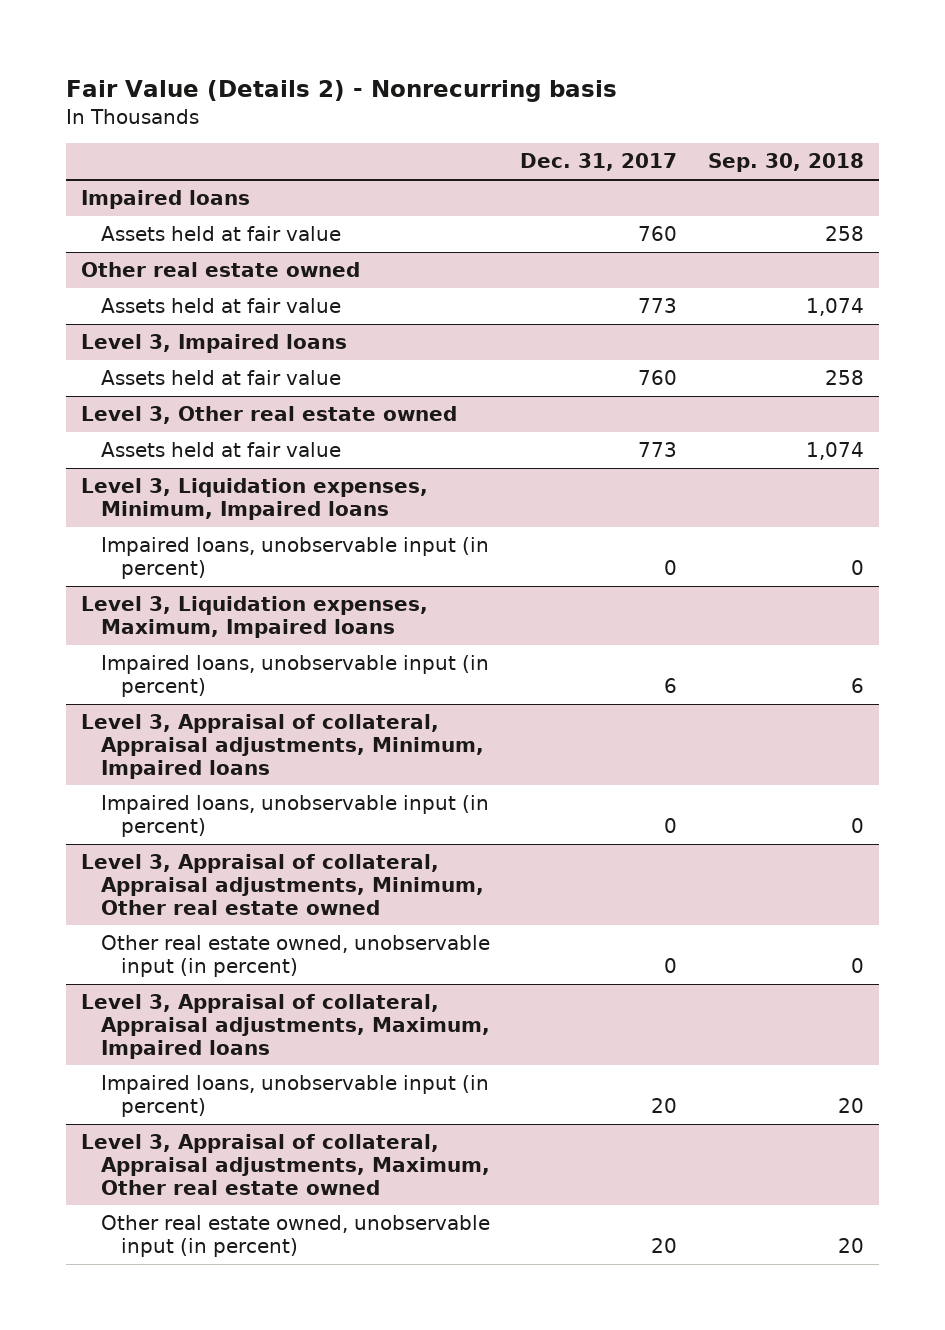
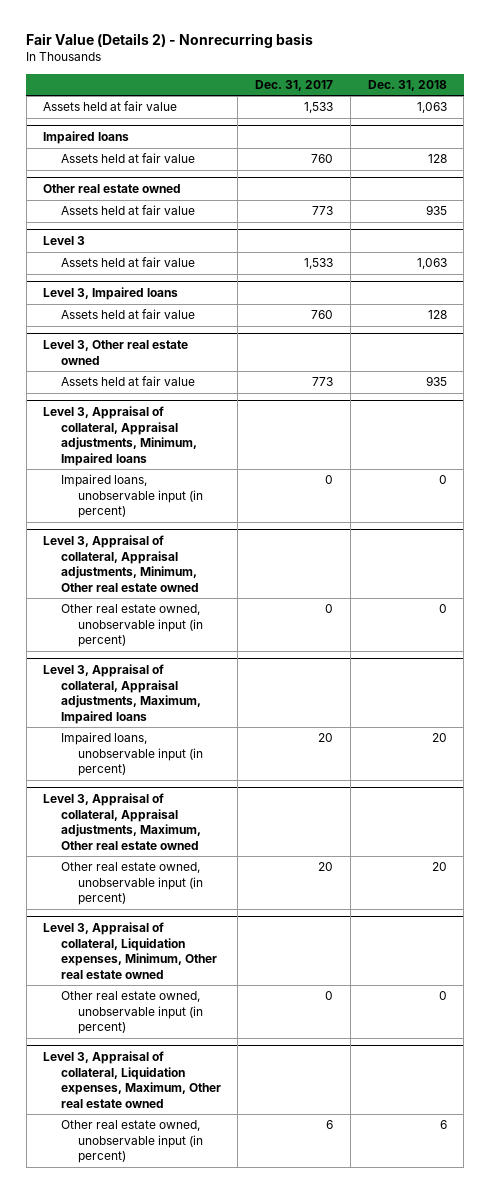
- | Dec. 31, 2017 | Sep. 30, 2018
+ | Dec. 31, 2017 | Dec. 31, 2018
+ Assets held at fair value | 1,533 | 1,063
+ Level 3
+ Assets held at fair value | 1,533 | 1,063
- Level 3, Liquidation expenses, Minimum, Impaired loans
- Impaired loans, unobservable input (in percent) | 0 | 0
- Level 3, Liquidation expenses, Maximum, Impaired loans
- Impaired loans, unobservable input (in percent) | 6 | 6
+ Level 3, Appraisal of collateral, Liquidation expenses, Minimum, Other real estate owned
+ Other real estate owned, unobservable input (in percent) | 0 | 0
+ Level 3, Appraisal of collateral, Liquidation expenses, Maximum, Other real estate owned
+ Other real estate owned, unobservable input (in percent) | 6 | 6

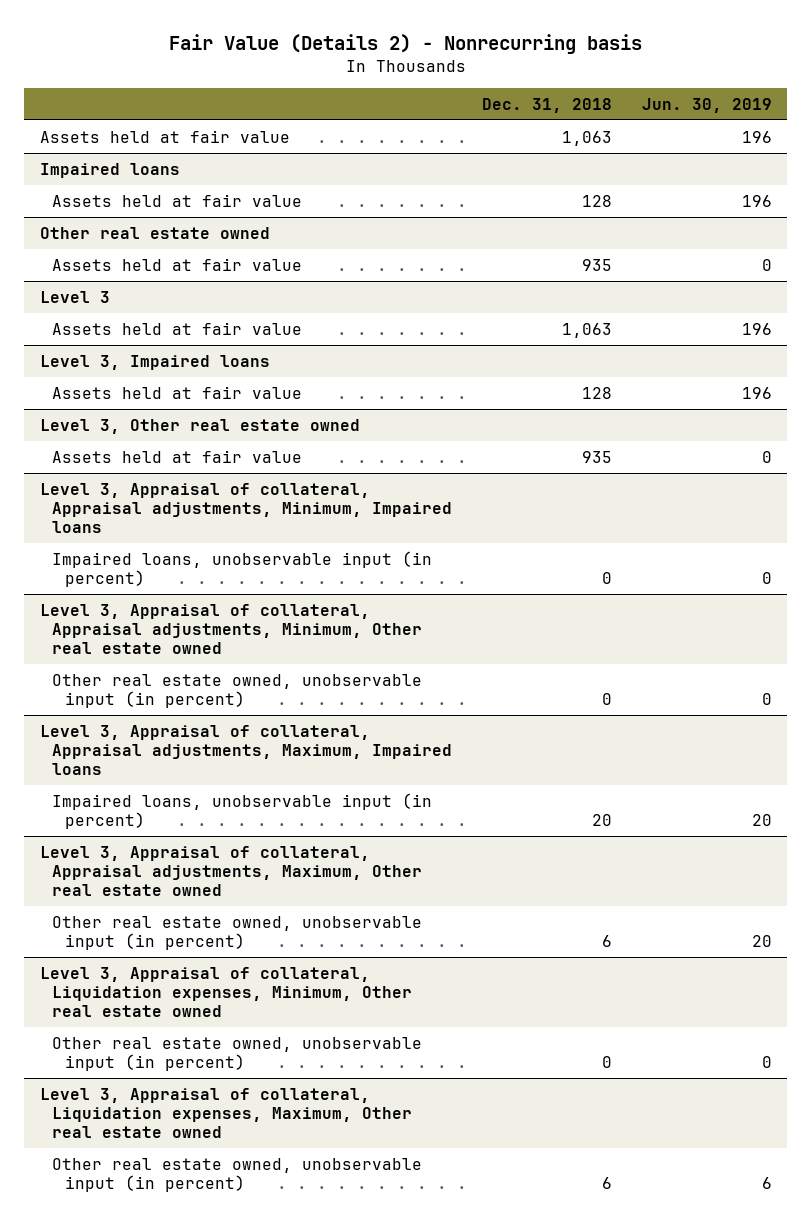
- | Dec. 31, 2017 | Dec. 31, 2018
+ | Dec. 31, 2018 | Jun. 30, 2019
@ Level 3, Appraisal of collateral, Appraisal adjustments, Maximum, Other real estate owned
- Other real estate owned, unobservable input (in percent) | 20 | 20
+ Other real estate owned, unobservable input (in percent) | 6 | 20

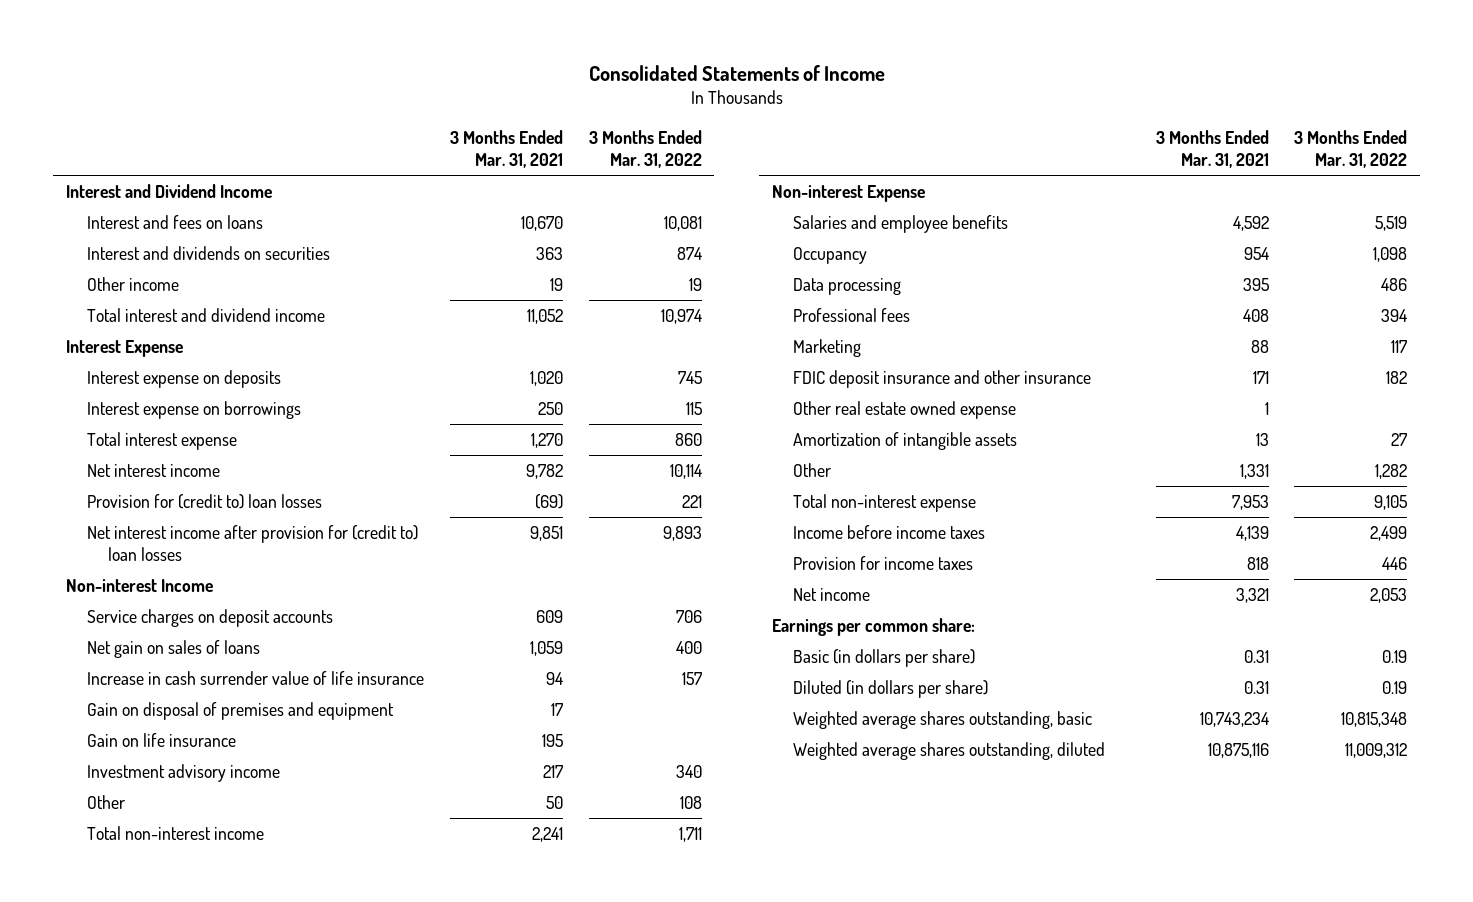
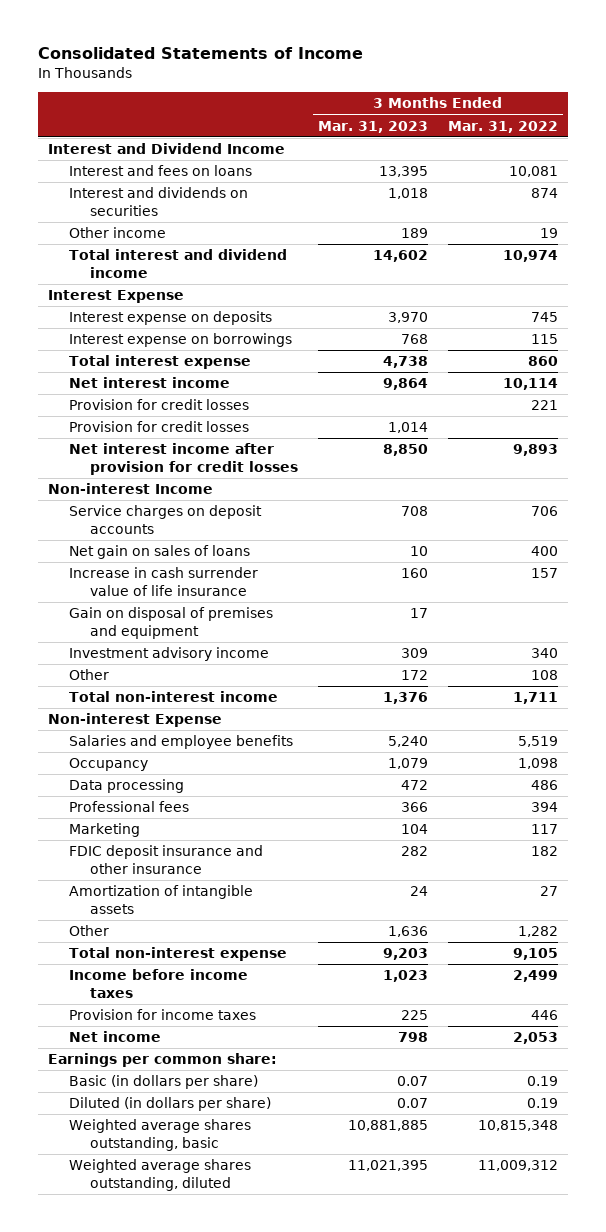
- | 3 Months Ended Mar. 31, 2021 | 3 Months Ended Mar. 31, 2022
+ | 3 Months Ended Mar. 31, 2023 | 3 Months Ended Mar. 31, 2022
- Provision for (credit to) loan losses | (69) | 221
- Net interest income after provision for (credit to) loan losses | 9,851 | 9,893
+ Provision for credit losses | | 221
+ Provision for credit losses | 1,014 |
+ Net interest income after provision for credit losses | 8,850 | 9,893
- Gain on life insurance | 195 |
- Other real estate owned expense | 1 |

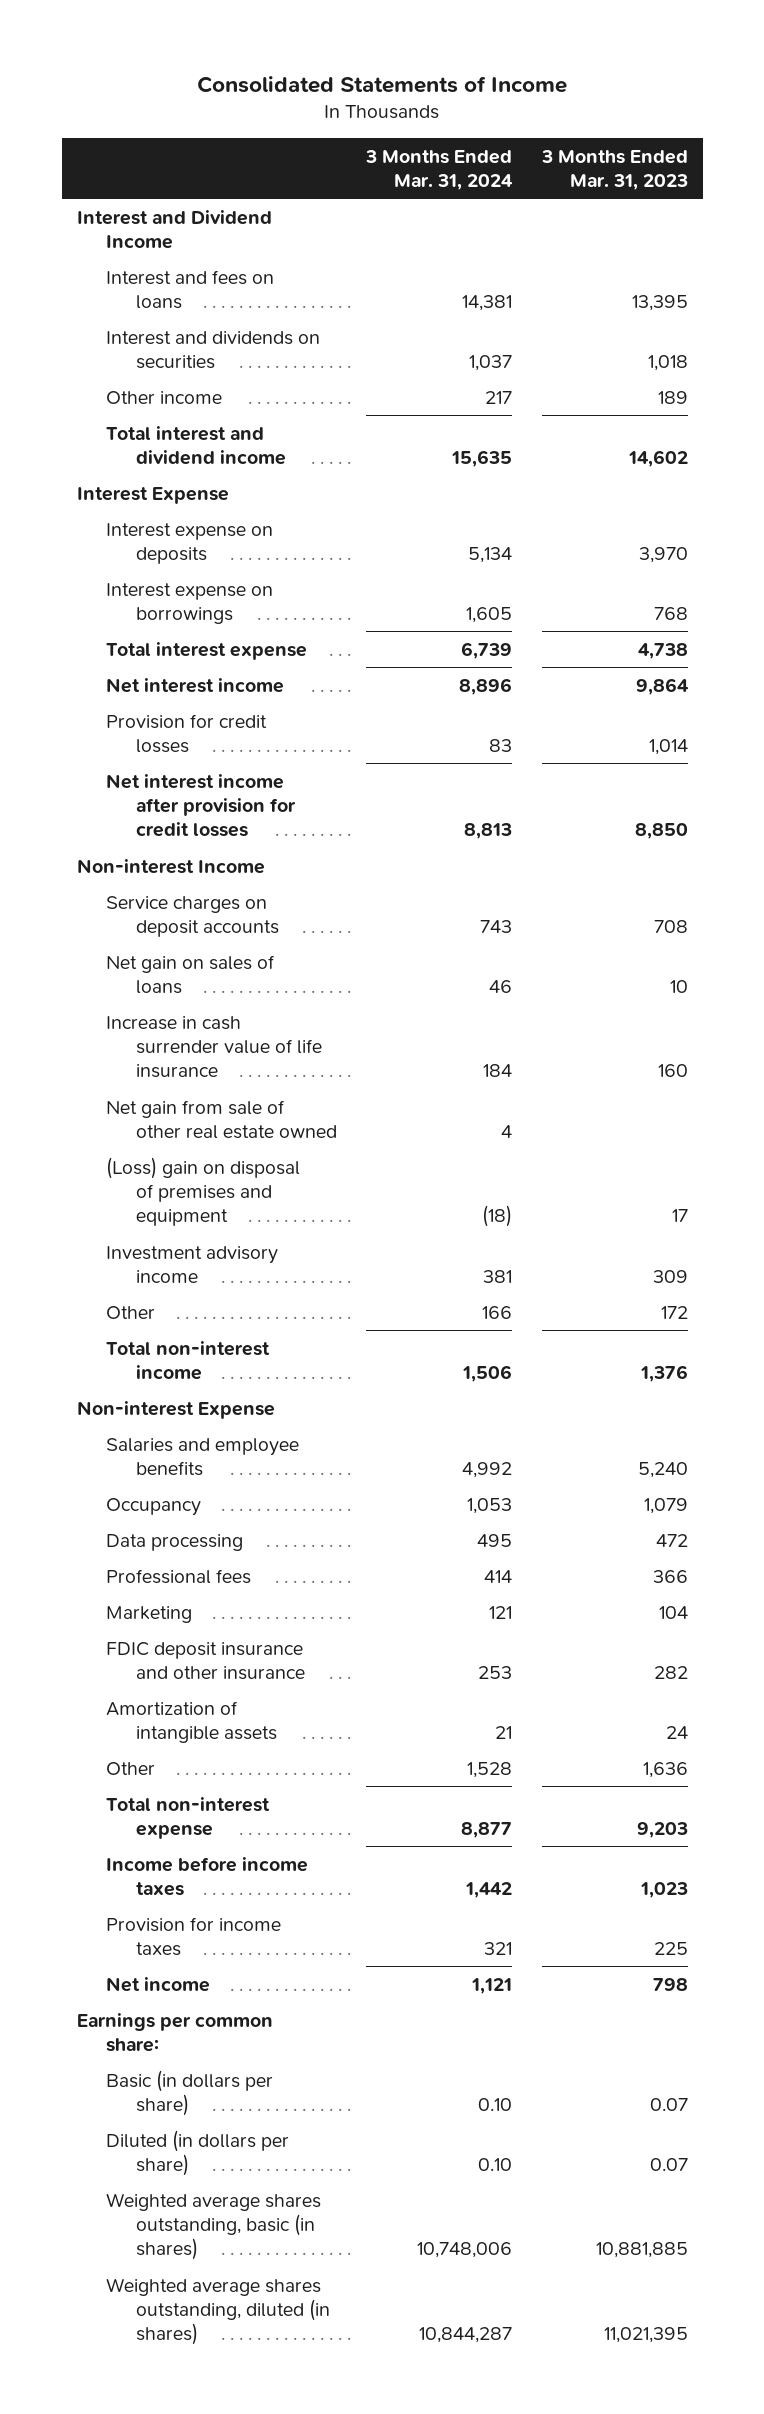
- | 3 Months Ended Mar. 31, 2023 | 3 Months Ended Mar. 31, 2022
+ | 3 Months Ended Mar. 31, 2024 | 3 Months Ended Mar. 31, 2023
- Provision for credit losses | | 221
- Gain on disposal of premises and equipment | 17 |
+ Net gain from sale of other real estate owned | 4 |
+ (Loss) gain on disposal of premises and equipment | (18) | 17
- Weighted average shares outstanding, basic | 10,881,885 | 10,815,348
- Weighted average shares outstanding, diluted | 11,021,395 | 11,009,312
+ Weighted average shares outstanding, basic (in shares) | 10,748,006 | 10,881,885
+ Weighted average shares outstanding, diluted (in shares) | 10,844,287 | 11,021,395

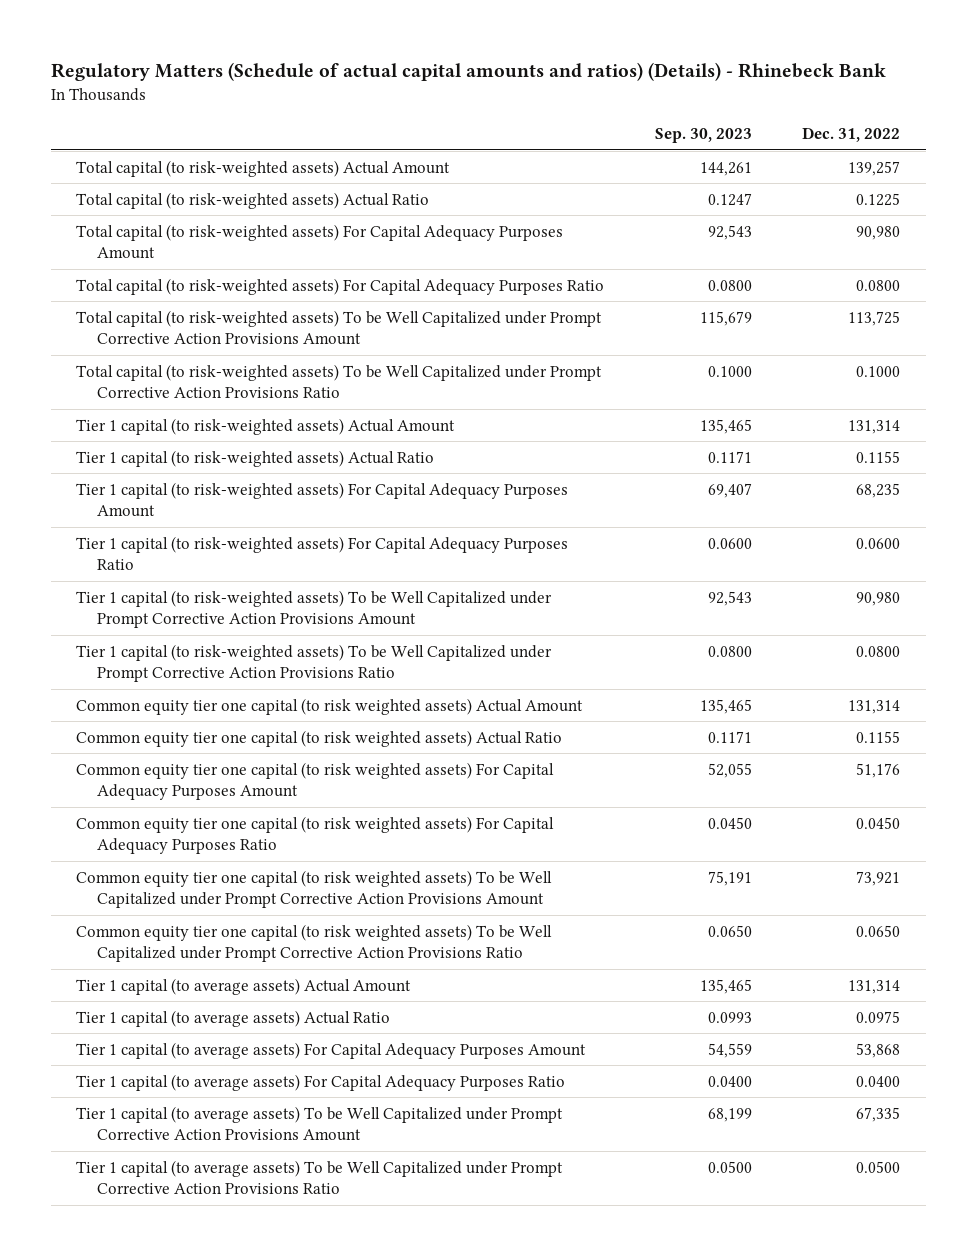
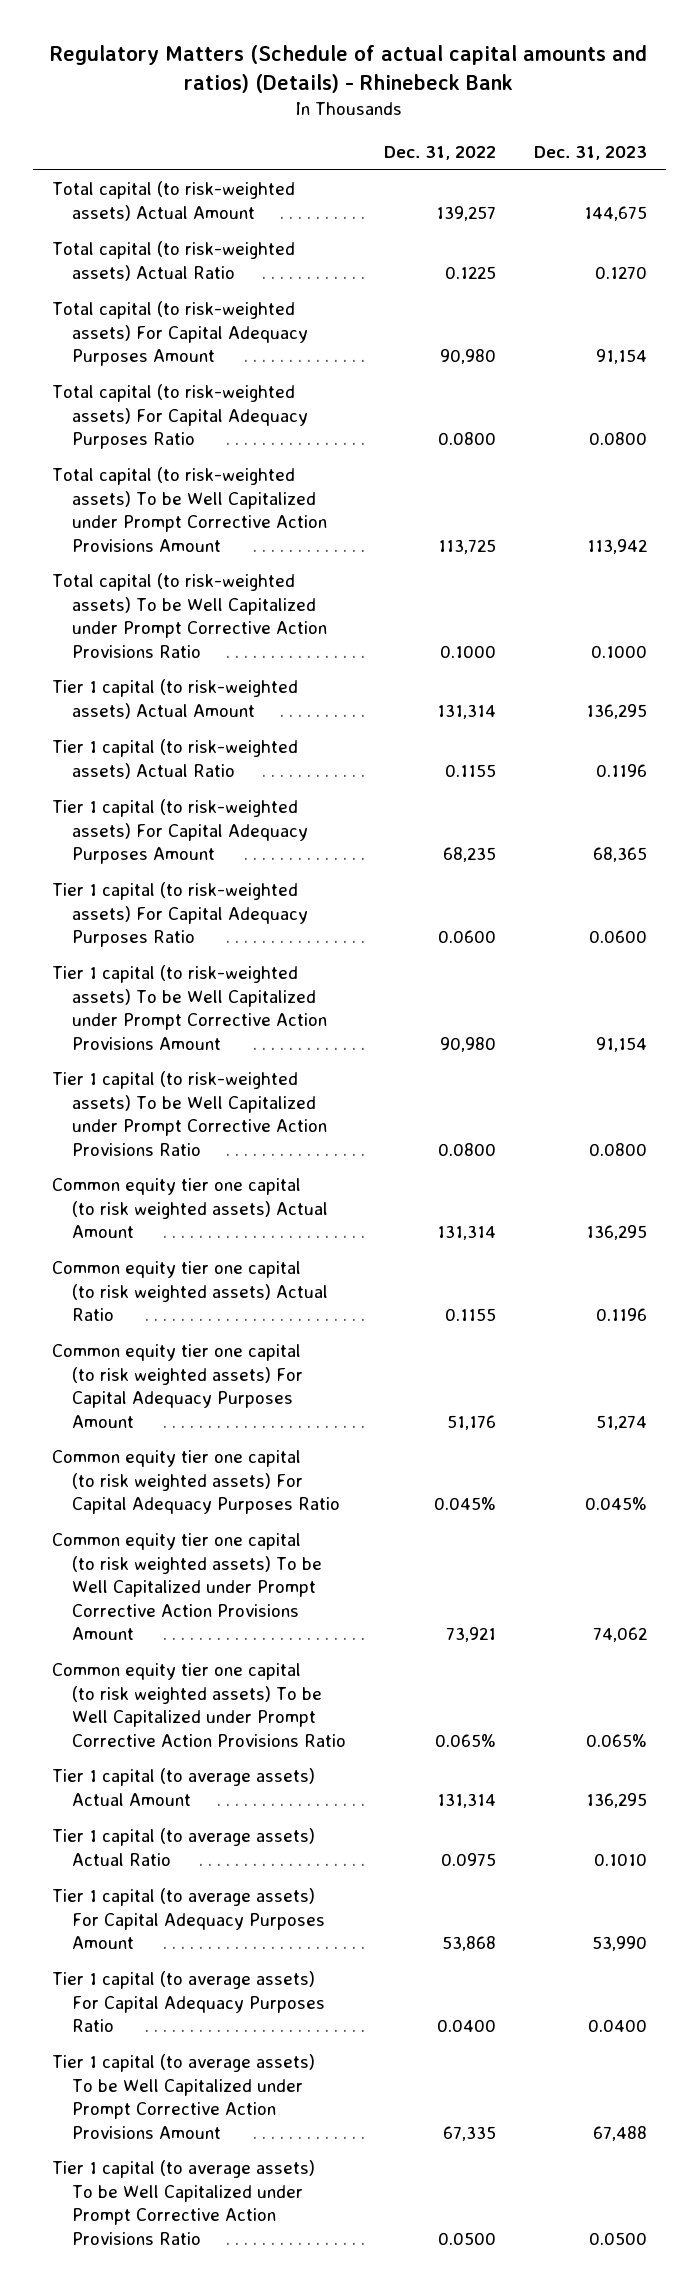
- | Sep. 30, 2023 | Dec. 31, 2022
+ | Dec. 31, 2022 | Dec. 31, 2023
- Common equity tier one capital (to risk weighted assets) For Capital Adequacy Purposes Ratio | 0.0450 | 0.0450
+ Common equity tier one capital (to risk weighted assets) For Capital Adequacy Purposes Ratio | 0.045% | 0.045%
- Common equity tier one capital (to risk weighted assets) To be Well Capitalized under Prompt Corrective Action Provisions Ratio | 0.0650 | 0.0650
+ Common equity tier one capital (to risk weighted assets) To be Well Capitalized under Prompt Corrective Action Provisions Ratio | 0.065% | 0.065%

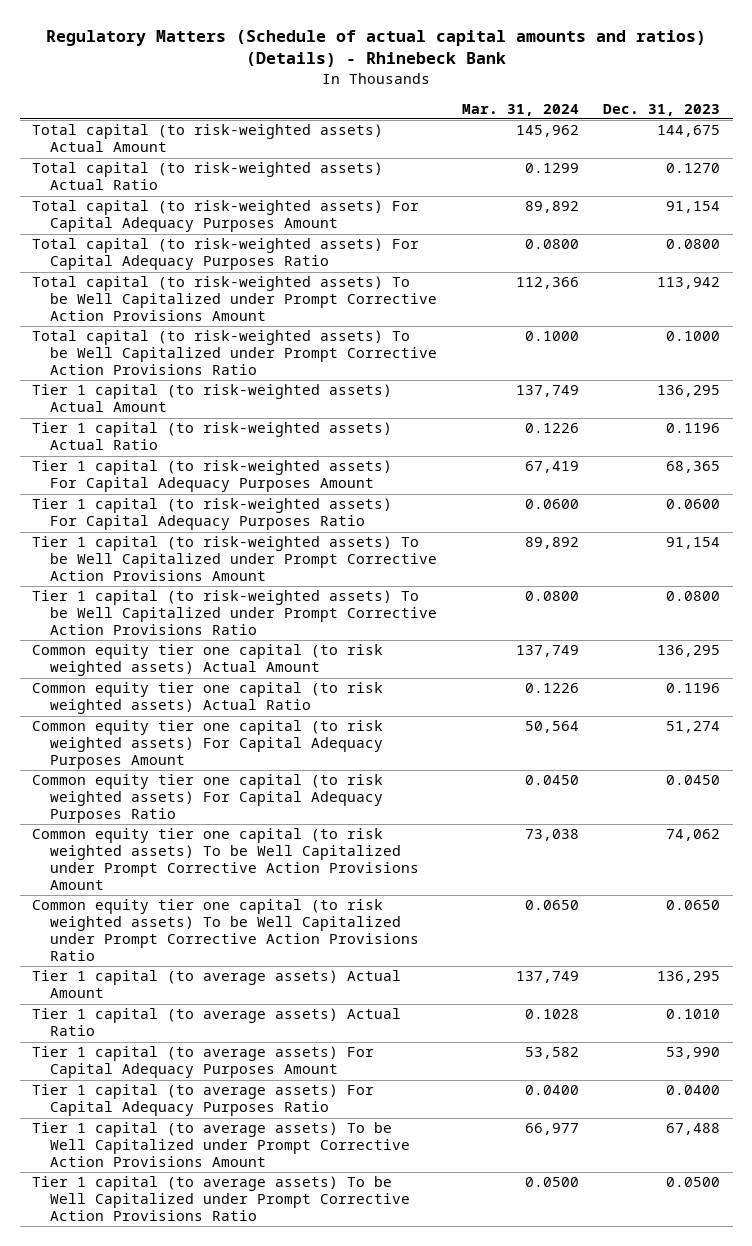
- | Dec. 31, 2022 | Dec. 31, 2023
+ | Mar. 31, 2024 | Dec. 31, 2023
- Common equity tier one capital (to risk weighted assets) For Capital Adequacy Purposes Ratio | 0.045% | 0.045%
+ Common equity tier one capital (to risk weighted assets) For Capital Adequacy Purposes Ratio | 0.0450 | 0.0450
- Common equity tier one capital (to risk weighted assets) To be Well Capitalized under Prompt Corrective Action Provisions Ratio | 0.065% | 0.065%
+ Common equity tier one capital (to risk weighted assets) To be Well Capitalized under Prompt Corrective Action Provisions Ratio | 0.0650 | 0.0650

